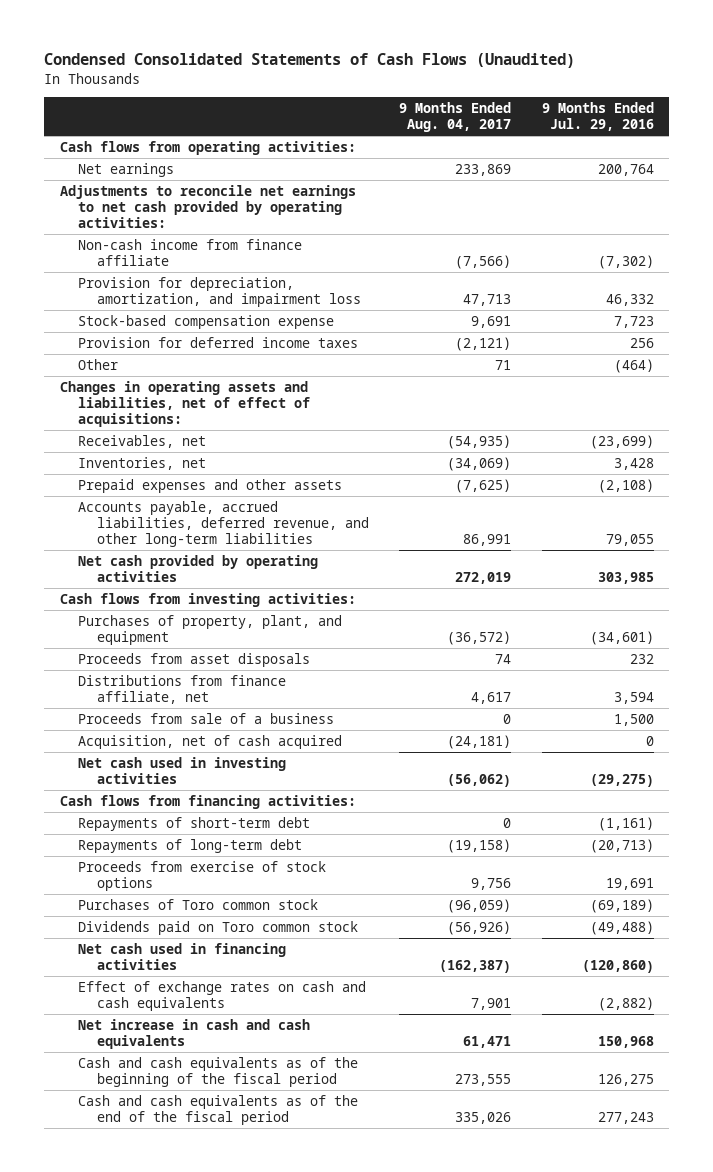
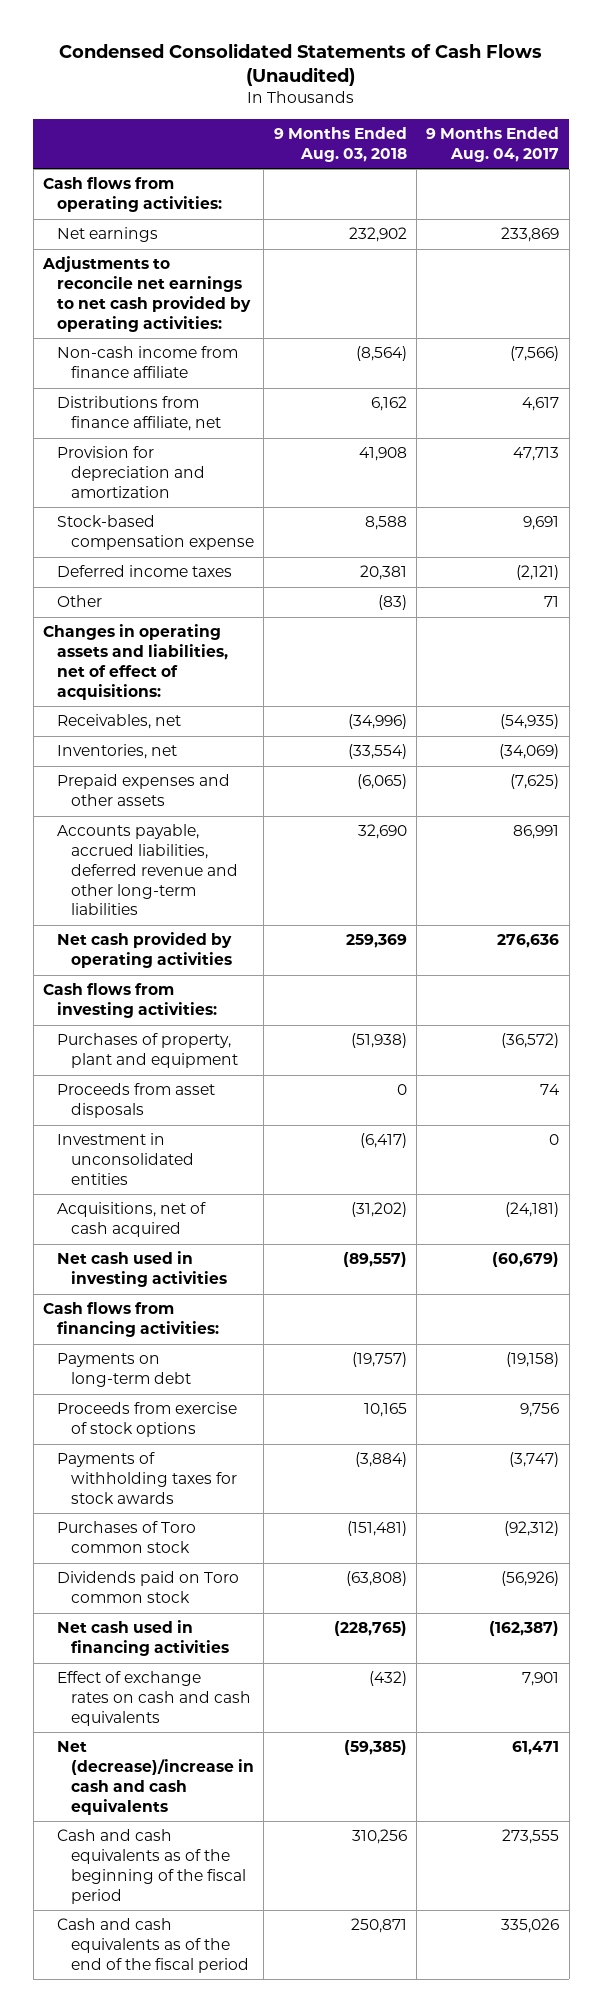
- | 9 Months Ended Aug. 04, 2017 | 9 Months Ended Jul. 29, 2016
+ | 9 Months Ended Aug. 03, 2018 | 9 Months Ended Aug. 04, 2017
- Provision for depreciation, amortization, and impairment loss | 47,713 | 46,332
moved up: Distributions from finance affiliate, net | 6,162 | 4,617
+ Provision for depreciation and amortization | 41,908 | 47,713
- Provision for deferred income taxes | (2,121) | 256
+ Deferred income taxes | 20,381 | (2,121)
- Accounts payable, accrued liabilities, deferred revenue, and other long-term liabilities | 86,991 | 79,055
- Net cash provided by operating activities | 272,019 | 303,985
+ Accounts payable, accrued liabilities, deferred revenue and other long-term liabilities | 32,690 | 86,991
+ Net cash provided by operating activities | 259,369 | 276,636
- Purchases of property, plant, and equipment | (36,572) | (34,601)
+ Purchases of property, plant and equipment | (51,938) | (36,572)
- Proceeds from sale of a business | 0 | 1,500
- Acquisition, net of cash acquired | (24,181) | 0
- Net cash used in investing activities | (56,062) | (29,275)
+ Investment in unconsolidated entities | (6,417) | 0
+ Acquisitions, net of cash acquired | (31,202) | (24,181)
+ Net cash used in investing activities | (89,557) | (60,679)
- Repayments of short-term debt | 0 | (1,161)
- Repayments of long-term debt | (19,158) | (20,713)
+ Payments on long-term debt | (19,757) | (19,158)
- Purchases of Toro common stock | (96,059) | (69,189)
+ Payments of withholding taxes for stock awards | (3,884) | (3,747)
+ Purchases of Toro common stock | (151,481) | (92,312)
- Net increase in cash and cash equivalents | 61,471 | 150,968
+ Net (decrease)/increase in cash and cash equivalents | (59,385) | 61,471

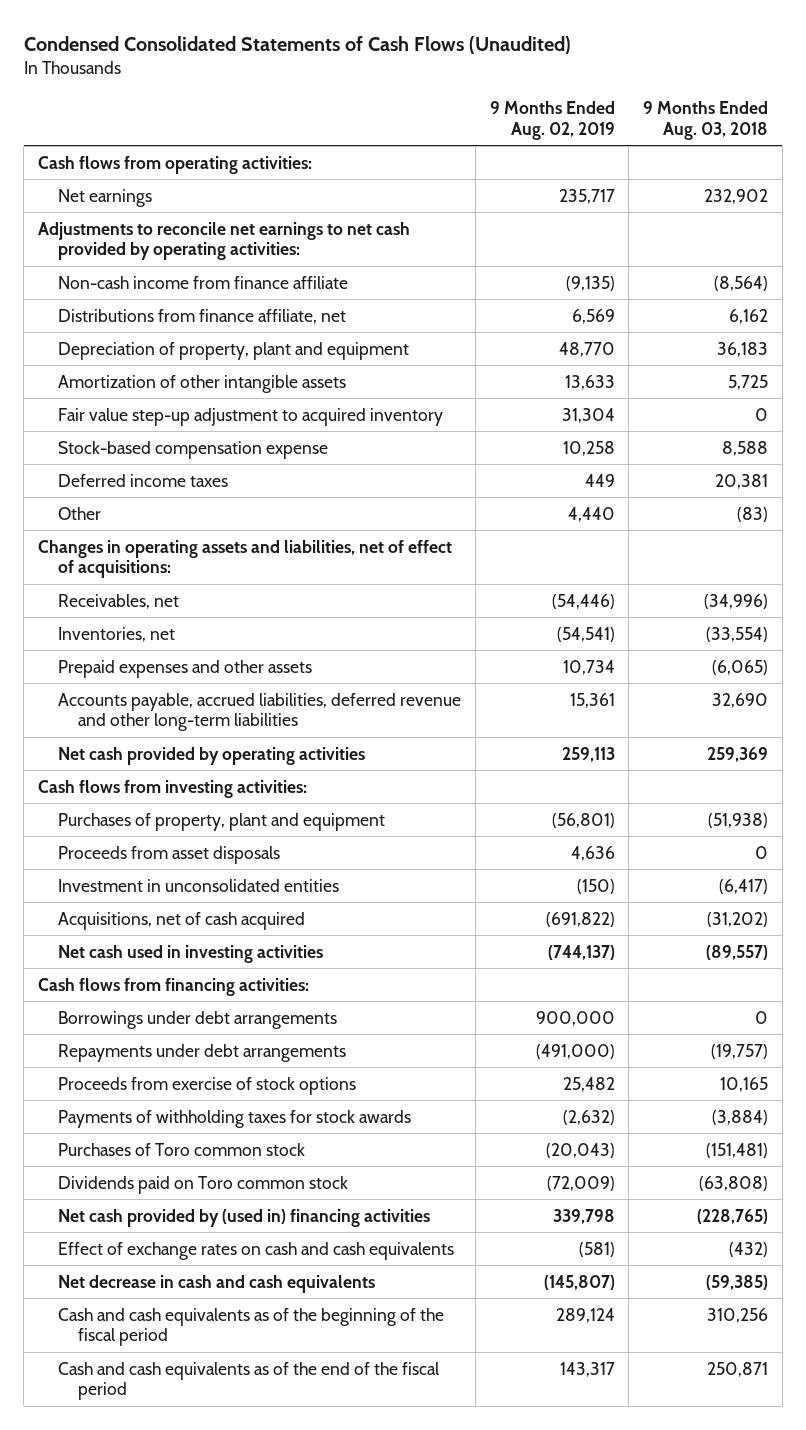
- | 9 Months Ended Aug. 03, 2018 | 9 Months Ended Aug. 04, 2017
+ | 9 Months Ended Aug. 02, 2019 | 9 Months Ended Aug. 03, 2018
- Provision for depreciation and amortization | 41,908 | 47,713
+ Depreciation of property, plant and equipment | 48,770 | 36,183
+ Amortization of other intangible assets | 13,633 | 5,725
+ Fair value step-up adjustment to acquired inventory | 31,304 | 0
- Payments on long-term debt | (19,757) | (19,158)
+ Borrowings under debt arrangements | 900,000 | 0
+ Repayments under debt arrangements | (491,000) | (19,757)
- Net cash used in financing activities | (228,765) | (162,387)
+ Net cash provided by (used in) financing activities | 339,798 | (228,765)
- Net (decrease)/increase in cash and cash equivalents | (59,385) | 61,471
+ Net decrease in cash and cash equivalents | (145,807) | (59,385)

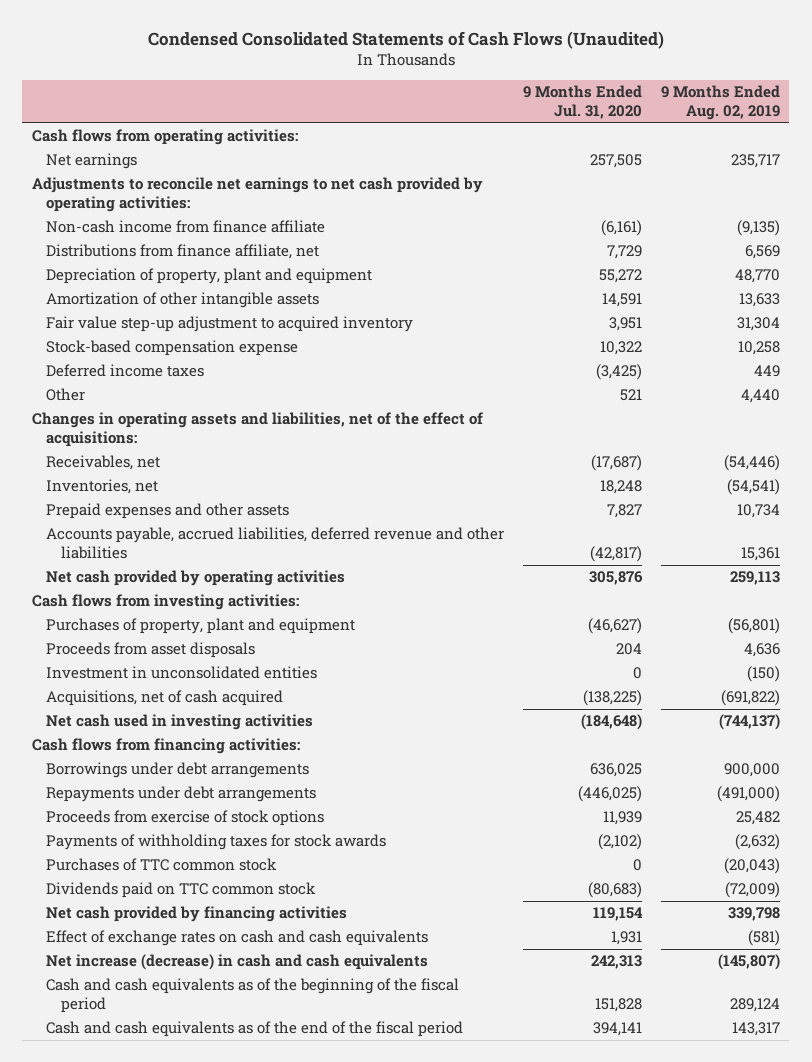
- | 9 Months Ended Aug. 02, 2019 | 9 Months Ended Aug. 03, 2018
+ | 9 Months Ended Jul. 31, 2020 | 9 Months Ended Aug. 02, 2019
- Changes in operating assets and liabilities, net of effect of acquisitions:
+ Changes in operating assets and liabilities, net of the effect of acquisitions:
- Accounts payable, accrued liabilities, deferred revenue and other long-term liabilities | 15,361 | 32,690
+ Accounts payable, accrued liabilities, deferred revenue and other liabilities | (42,817) | 15,361
- Purchases of Toro common stock | (20,043) | (151,481)
- Dividends paid on Toro common stock | (72,009) | (63,808)
- Net cash provided by (used in) financing activities | 339,798 | (228,765)
+ Purchases of TTC common stock | 0 | (20,043)
+ Dividends paid on TTC common stock | (80,683) | (72,009)
+ Net cash provided by financing activities | 119,154 | 339,798
- Net decrease in cash and cash equivalents | (145,807) | (59,385)
+ Net increase (decrease) in cash and cash equivalents | 242,313 | (145,807)

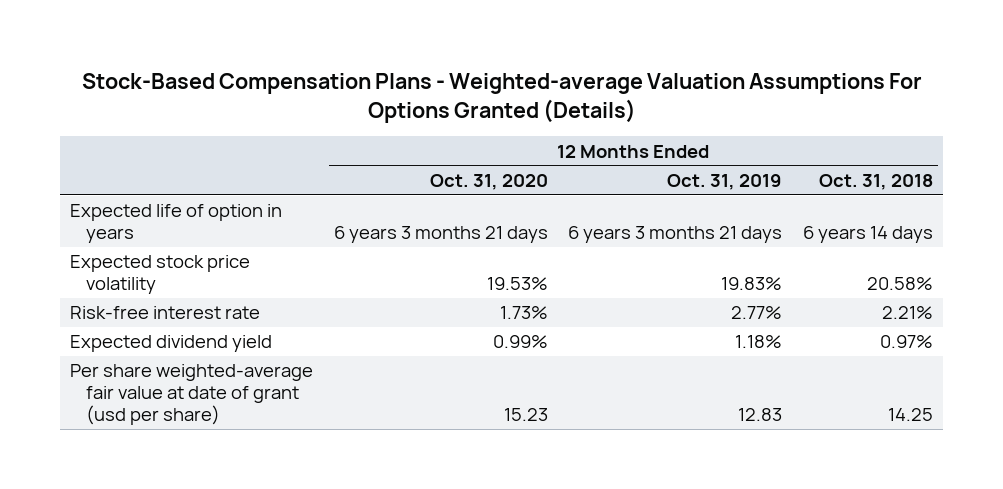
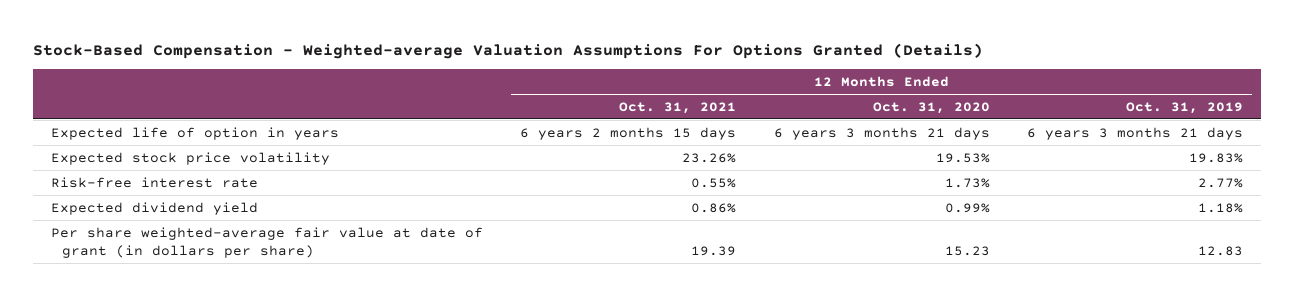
- Stock-Based Compensation Plans - Weighted-average Valuation Assumptions For Options Granted (Details)
+ Stock-Based Compensation - Weighted-average Valuation Assumptions For Options Granted (Details)
- | 12 Months Ended Oct. 31, 2020 | 12 Months Ended Oct. 31, 2019 | 12 Months Ended Oct. 31, 2018
+ | 12 Months Ended Oct. 31, 2021 | 12 Months Ended Oct. 31, 2020 | 12 Months Ended Oct. 31, 2019
- Per share weighted-average fair value at date of grant (usd per share) | 15.23 | 12.83 | 14.25
+ Per share weighted-average fair value at date of grant (in dollars per share) | 19.39 | 15.23 | 12.83

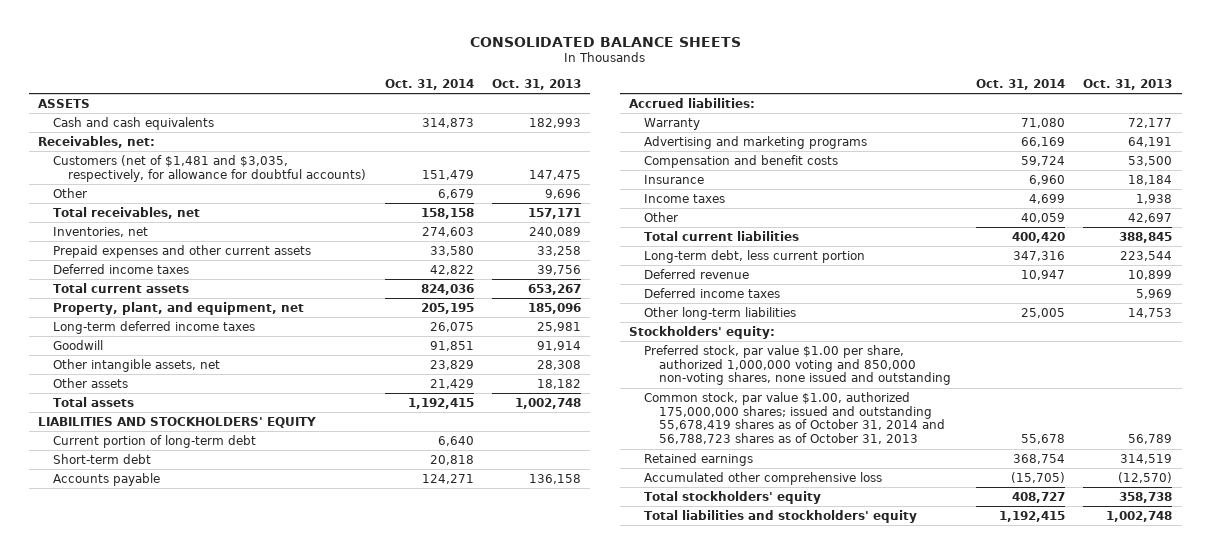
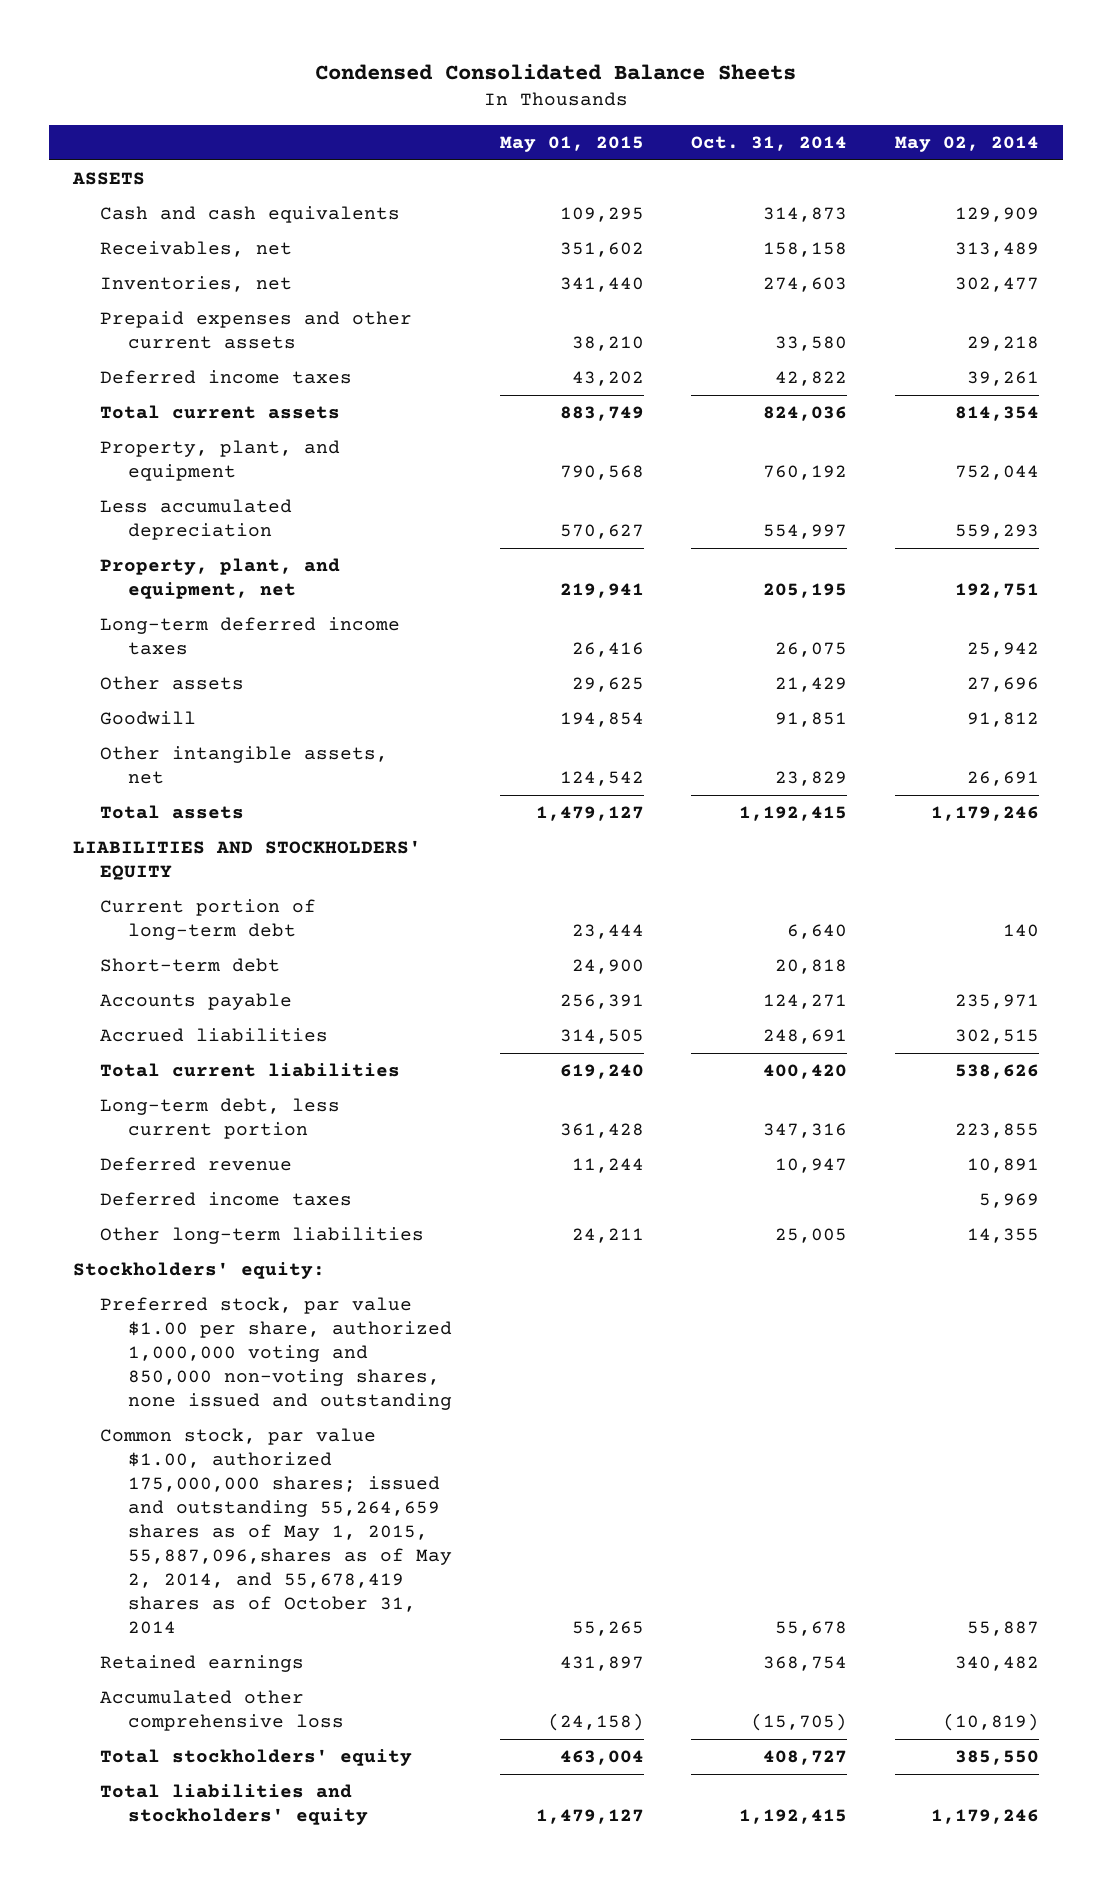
- CONSOLIDATED BALANCE SHEETS
+ Condensed Consolidated Balance Sheets
- | Oct. 31, 2014 | Oct. 31, 2013
+ | May 01, 2015 | Oct. 31, 2014 | May 02, 2014
- Receivables, net:
- Customers (net of $1,481 and $3,035, respectively, for allowance for doubtful accounts) | 151,479 | 147,475
- Other | 6,679 | 9,696
- Total receivables, net | 158,158 | 157,171
+ Receivables, net | 351,602 | 158,158 | 313,489
+ Property, plant, and equipment | 790,568 | 760,192 | 752,044
+ Less accumulated depreciation | 570,627 | 554,997 | 559,293
moved up: Other assets | 29,625 | 21,429 | 27,696
- Accrued liabilities:
- Warranty | 71,080 | 72,177
- Advertising and marketing programs | 66,169 | 64,191
- Compensation and benefit costs | 59,724 | 53,500
- Insurance | 6,960 | 18,184
- Income taxes | 4,699 | 1,938
- Other | 40,059 | 42,697
+ Accrued liabilities | 314,505 | 248,691 | 302,515
- Common stock, par value $1.00, authorized 175,000,000 shares; issued and outstanding 55,678,419 shares as of October 31, 2014 and 56,788,723 shares as of October 31, 2013 | 55,678 | 56,789
+ Common stock, par value $1.00, authorized 175,000,000 shares; issued and outstanding 55,264,659 shares as of May 1, 2015, 55,887,096,shares as of May 2, 2014, and 55,678,419 shares as of October 31, 2014 | 55,265 | 55,678 | 55,887

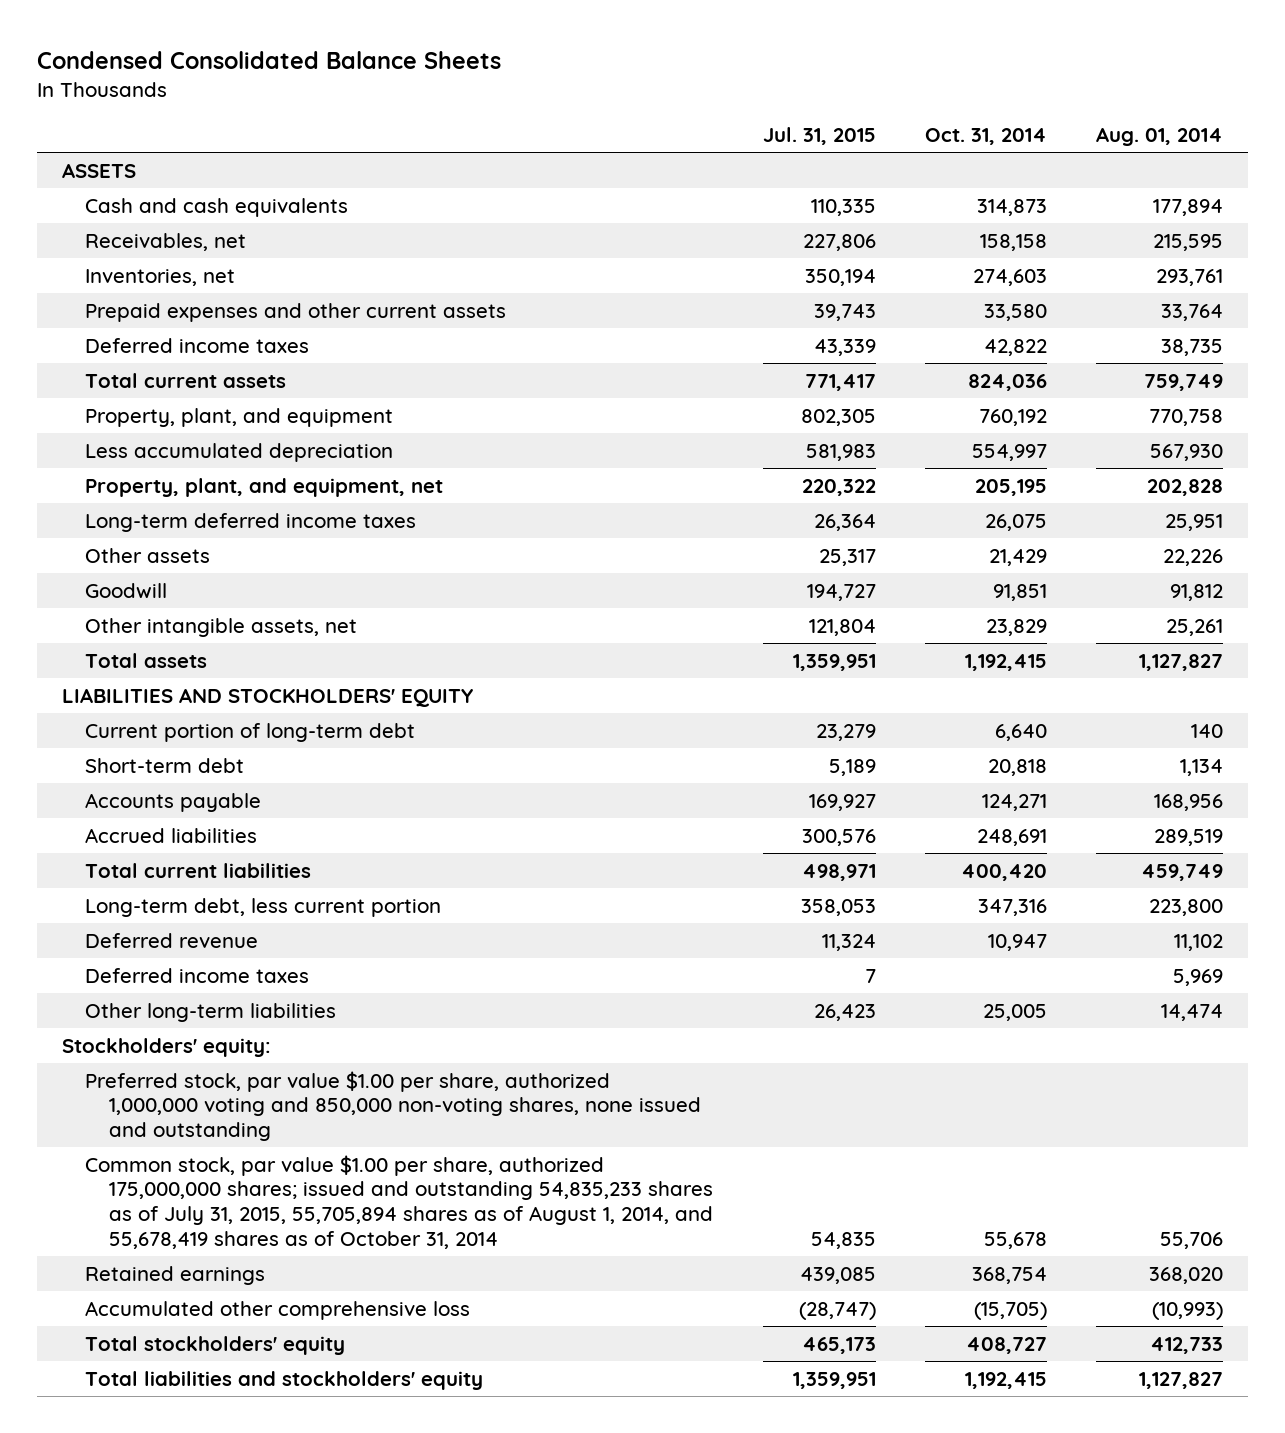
- | May 01, 2015 | Oct. 31, 2014 | May 02, 2014
+ | Jul. 31, 2015 | Oct. 31, 2014 | Aug. 01, 2014
- Common stock, par value $1.00, authorized 175,000,000 shares; issued and outstanding 55,264,659 shares as of May 1, 2015, 55,887,096,shares as of May 2, 2014, and 55,678,419 shares as of October 31, 2014 | 55,265 | 55,678 | 55,887
+ Common stock, par value $1.00 per share, authorized 175,000,000 shares; issued and outstanding 54,835,233 shares as of July 31, 2015, 55,705,894 shares as of August 1, 2014, and 55,678,419 shares as of October 31, 2014 | 54,835 | 55,678 | 55,706

